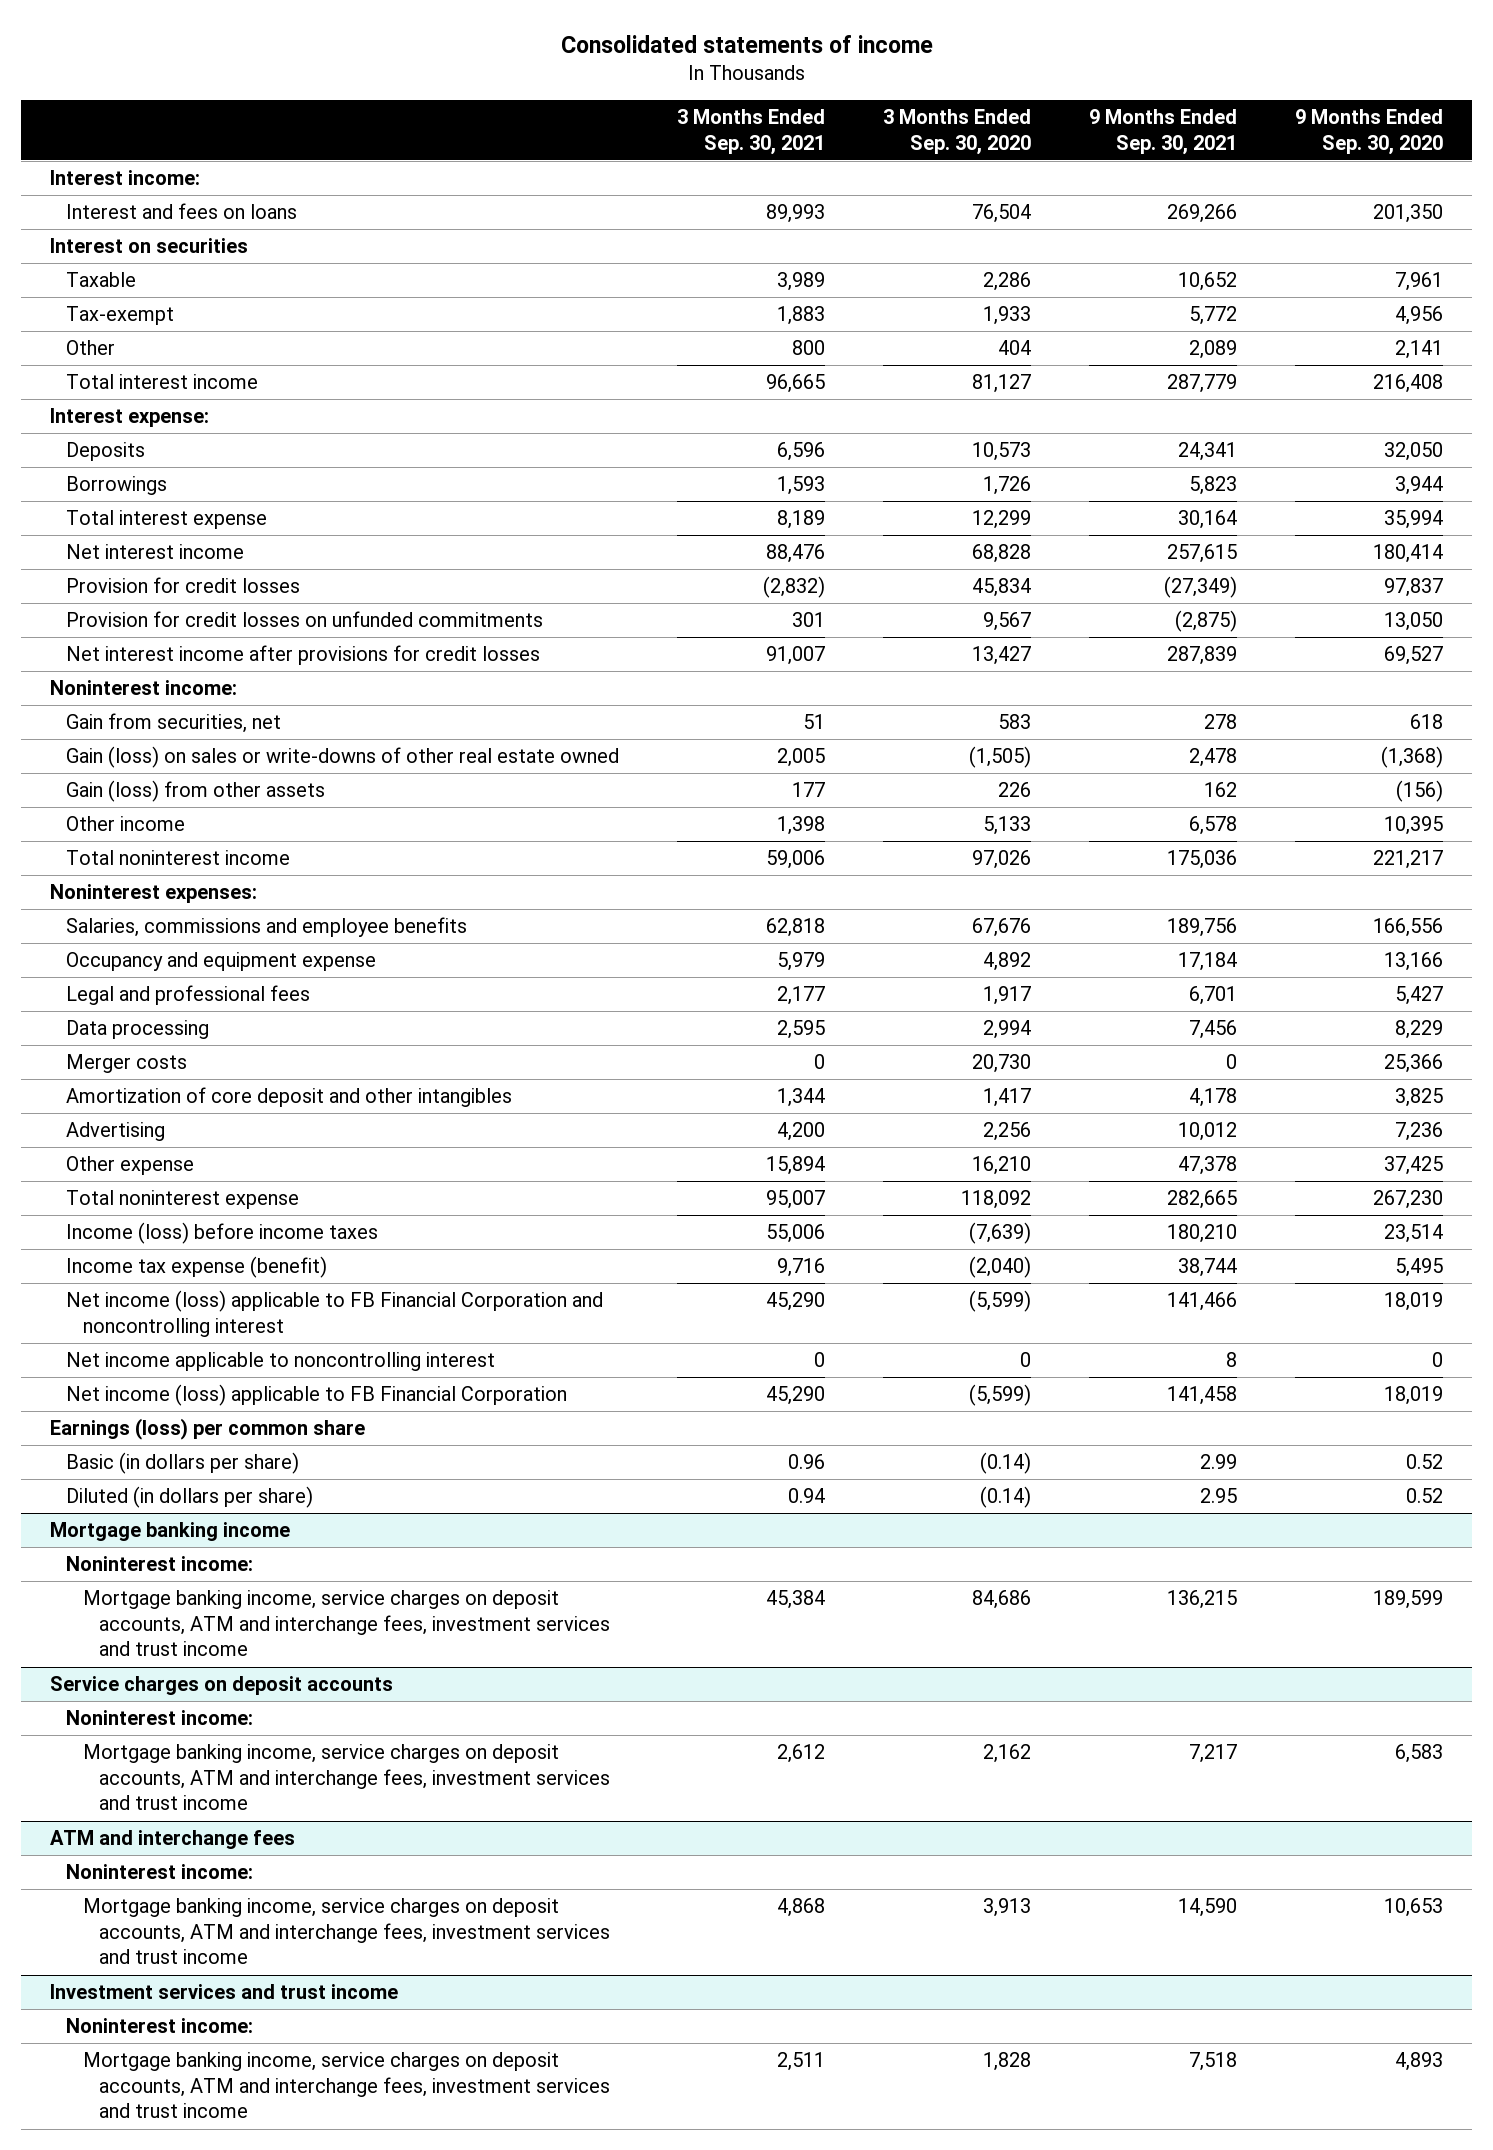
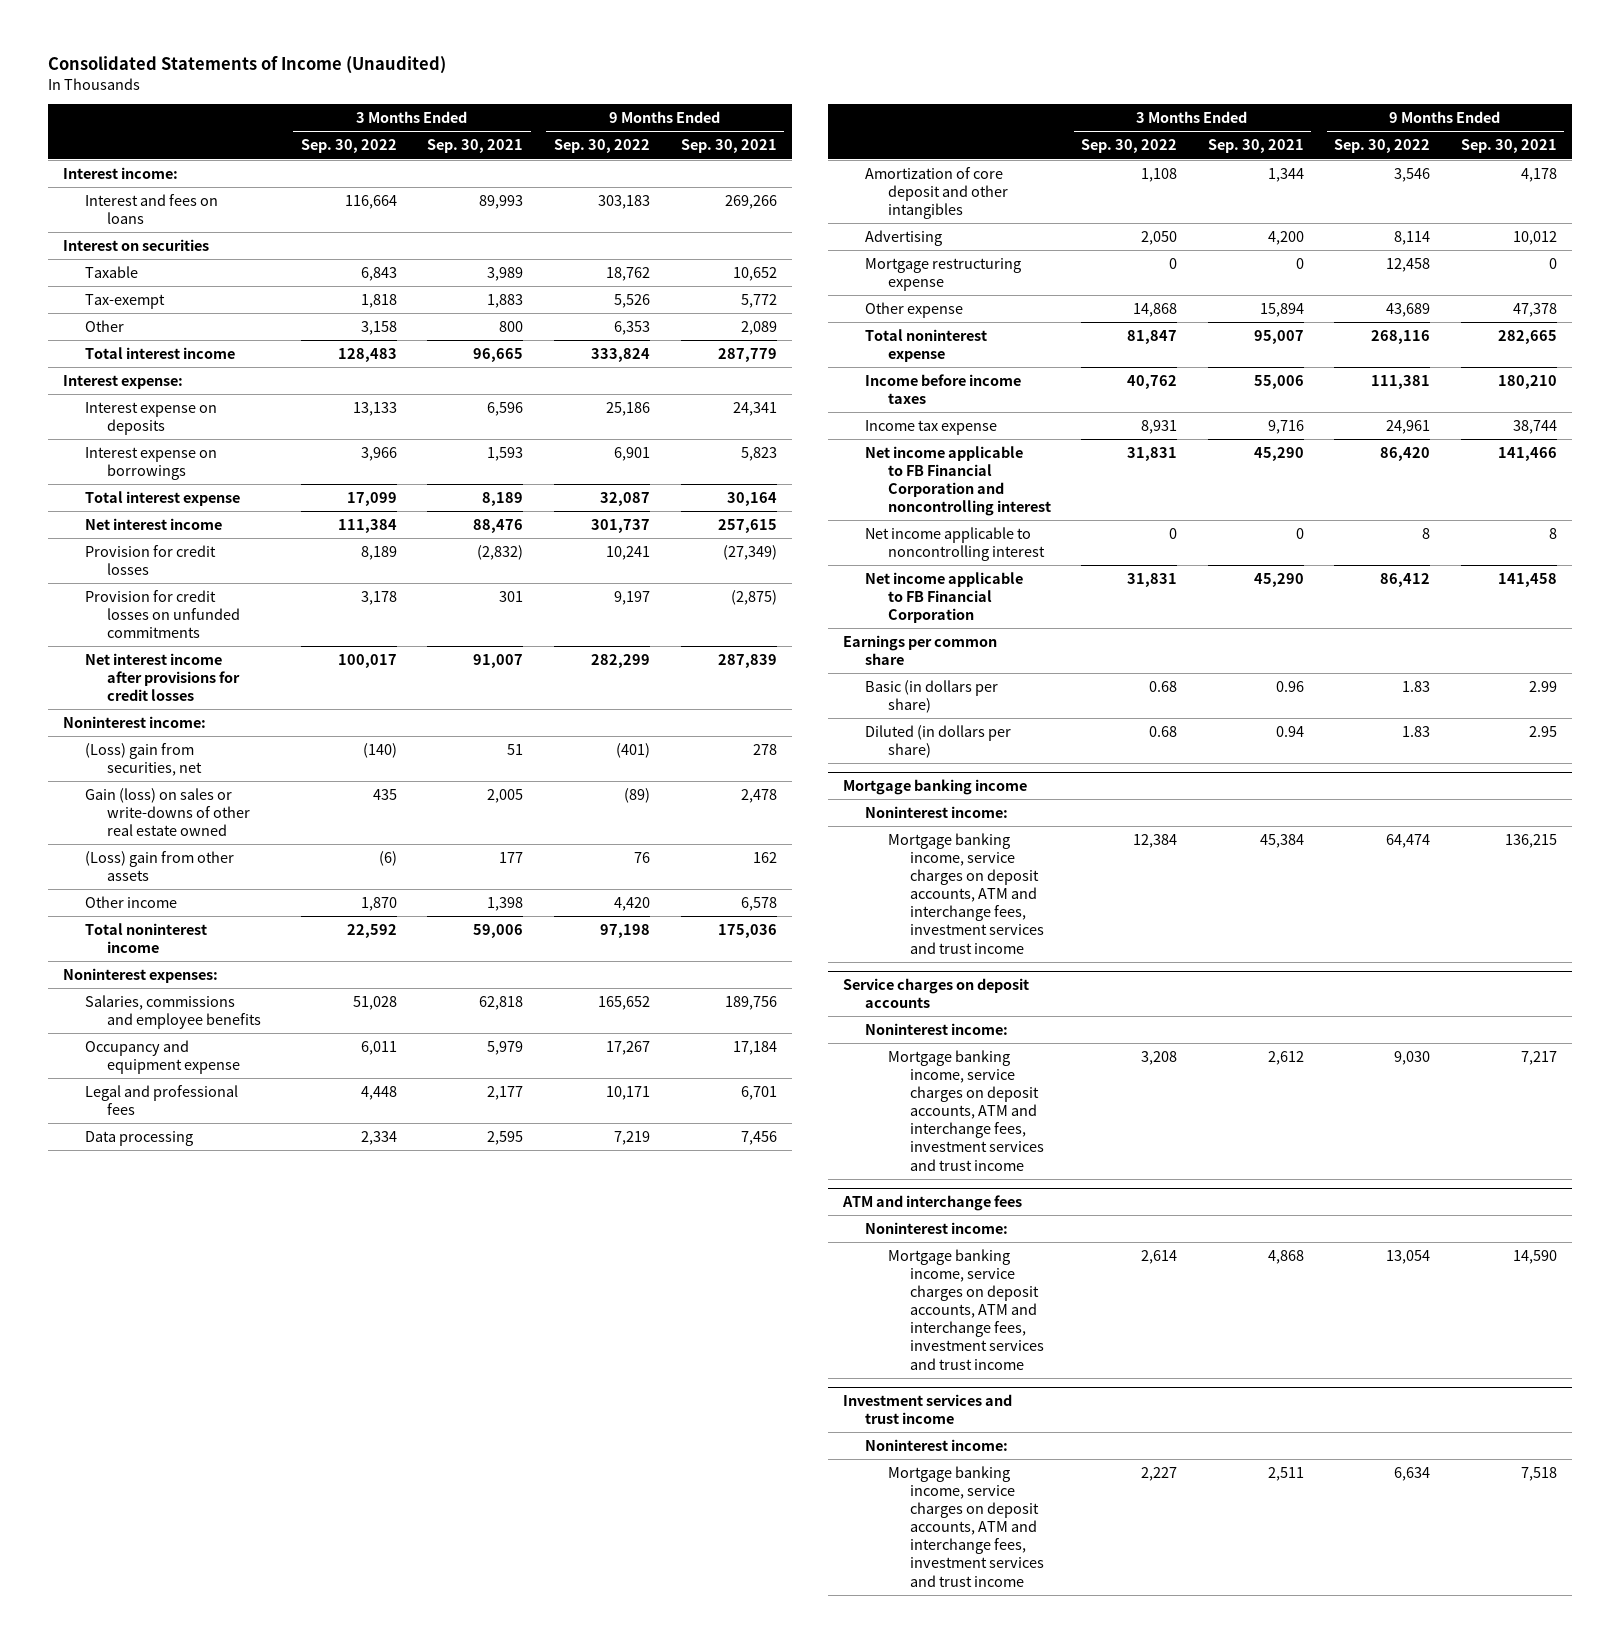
- Consolidated statements of income
+ Consolidated Statements of Income (Unaudited)
- | 3 Months Ended Sep. 30, 2021 | 3 Months Ended Sep. 30, 2020 | 9 Months Ended Sep. 30, 2021 | 9 Months Ended Sep. 30, 2020
+ | 3 Months Ended Sep. 30, 2022 | 3 Months Ended Sep. 30, 2021 | 9 Months Ended Sep. 30, 2022 | 9 Months Ended Sep. 30, 2021
- Deposits | 6,596 | 10,573 | 24,341 | 32,050
- Borrowings | 1,593 | 1,726 | 5,823 | 3,944
+ Interest expense on deposits | 13,133 | 6,596 | 25,186 | 24,341
+ Interest expense on borrowings | 3,966 | 1,593 | 6,901 | 5,823
- Gain from securities, net | 51 | 583 | 278 | 618
+ (Loss) gain from securities, net | (140) | 51 | (401) | 278
- Gain (loss) from other assets | 177 | 226 | 162 | (156)
+ (Loss) gain from other assets | (6) | 177 | 76 | 162
- Merger costs | 0 | 20,730 | 0 | 25,366
+ Mortgage restructuring expense | 0 | 0 | 12,458 | 0
- Income (loss) before income taxes | 55,006 | (7,639) | 180,210 | 23,514
- Income tax expense (benefit) | 9,716 | (2,040) | 38,744 | 5,495
- Net income (loss) applicable to FB Financial Corporation and noncontrolling interest | 45,290 | (5,599) | 141,466 | 18,019
+ Income before income taxes | 40,762 | 55,006 | 111,381 | 180,210
+ Income tax expense | 8,931 | 9,716 | 24,961 | 38,744
+ Net income applicable to FB Financial Corporation and noncontrolling interest | 31,831 | 45,290 | 86,420 | 141,466
- Net income (loss) applicable to FB Financial Corporation | 45,290 | (5,599) | 141,458 | 18,019
- Earnings (loss) per common share
+ Net income applicable to FB Financial Corporation | 31,831 | 45,290 | 86,412 | 141,458
+ Earnings per common share

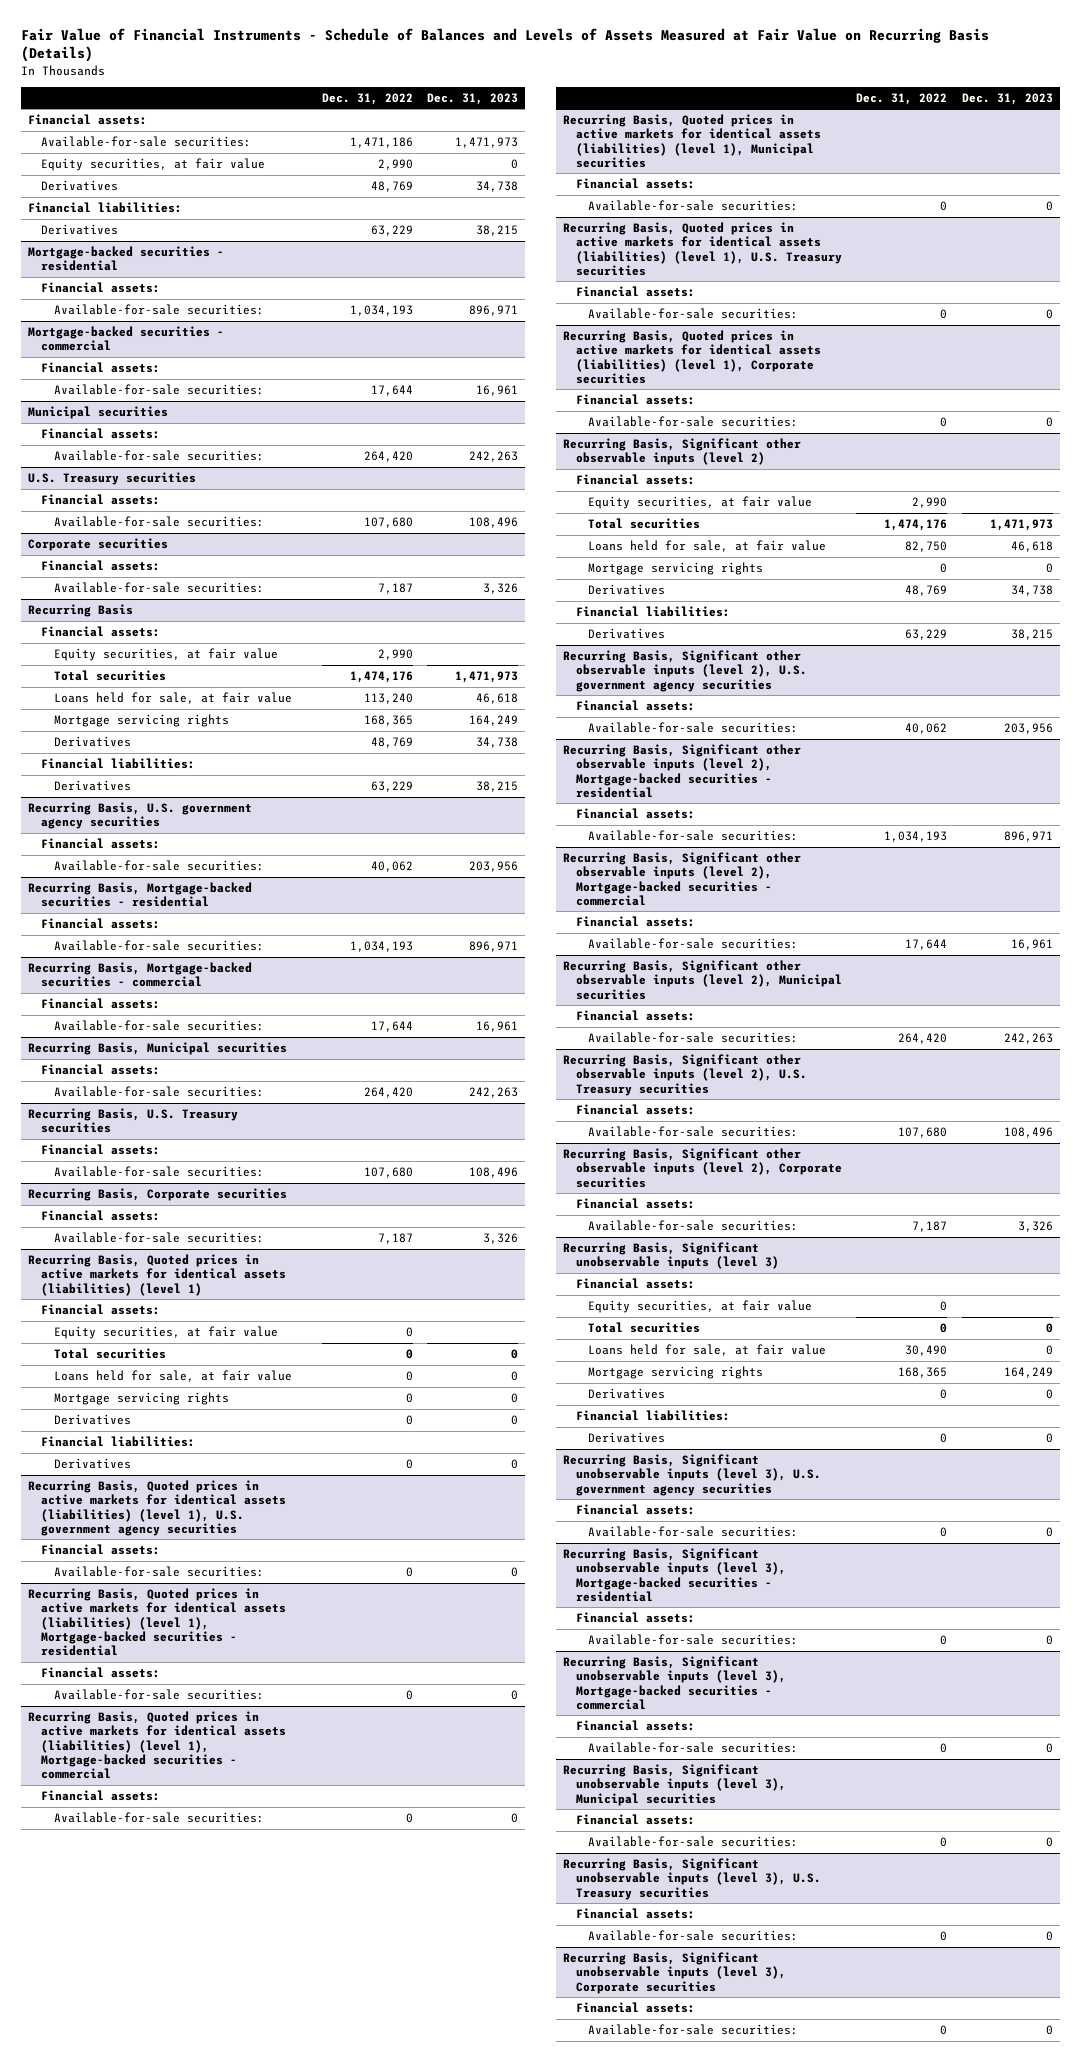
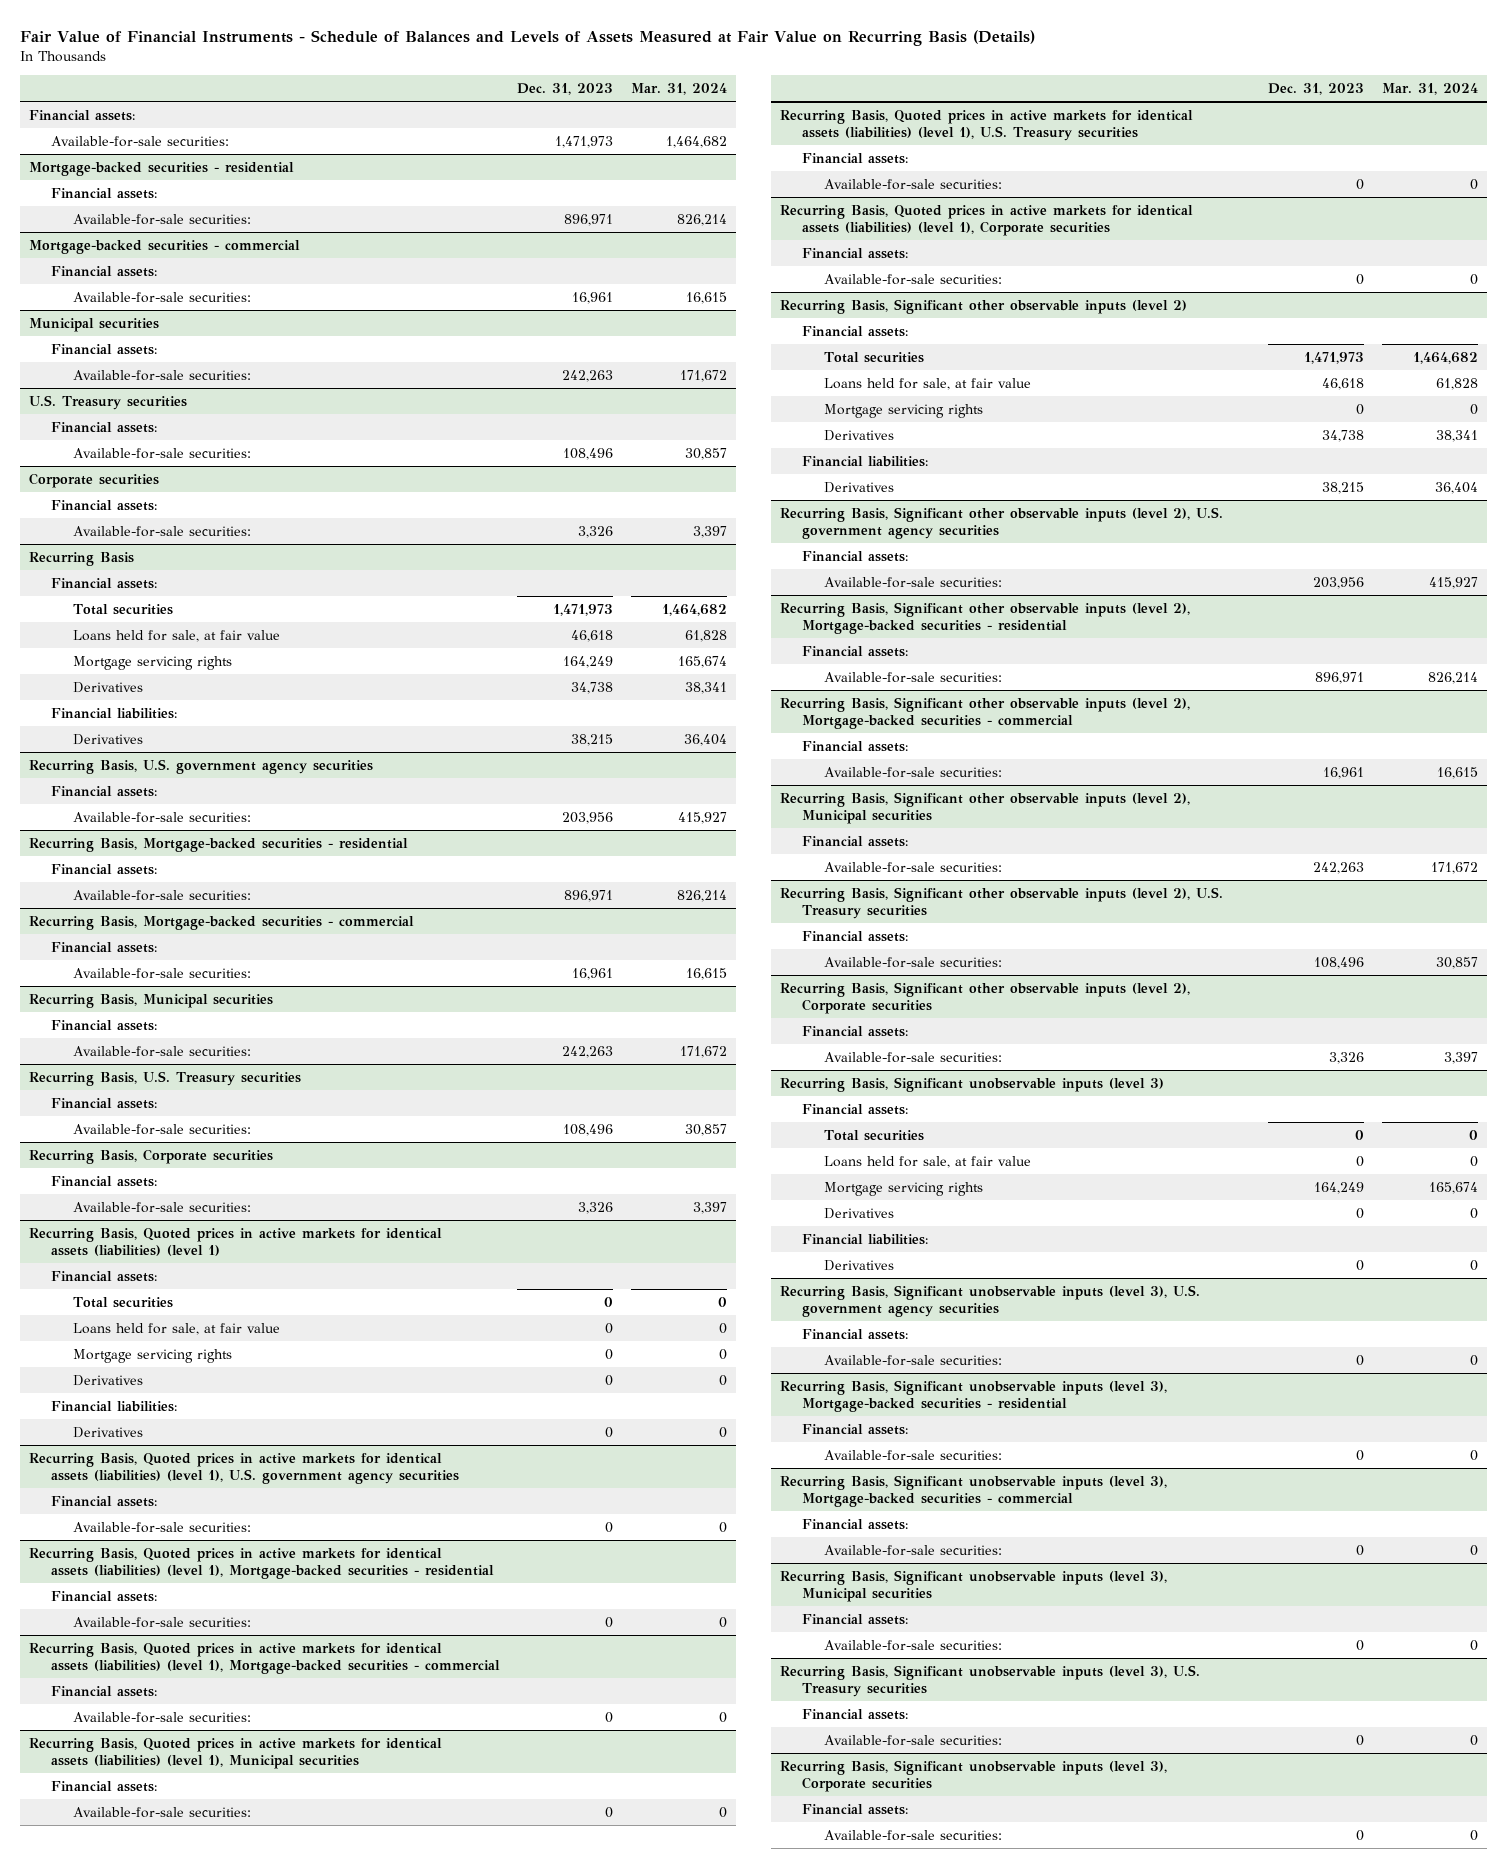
- | Dec. 31, 2022 | Dec. 31, 2023
+ | Dec. 31, 2023 | Mar. 31, 2024
- Equity securities, at fair value | 2,990 | 0
- Derivatives | 48,769 | 34,738
- Financial liabilities:
- Derivatives | 63,229 | 38,215
@ Recurring Basis
- Equity securities, at fair value | 2,990 |
@ Recurring Basis, Quoted prices in active markets for identical assets (liabilities) (level 1)
- Equity securities, at fair value | 0 |
@ Recurring Basis, Significant other observable inputs (level 2)
- Equity securities, at fair value | 2,990 |
@ Recurring Basis, Significant unobservable inputs (level 3)
- Equity securities, at fair value | 0 |

